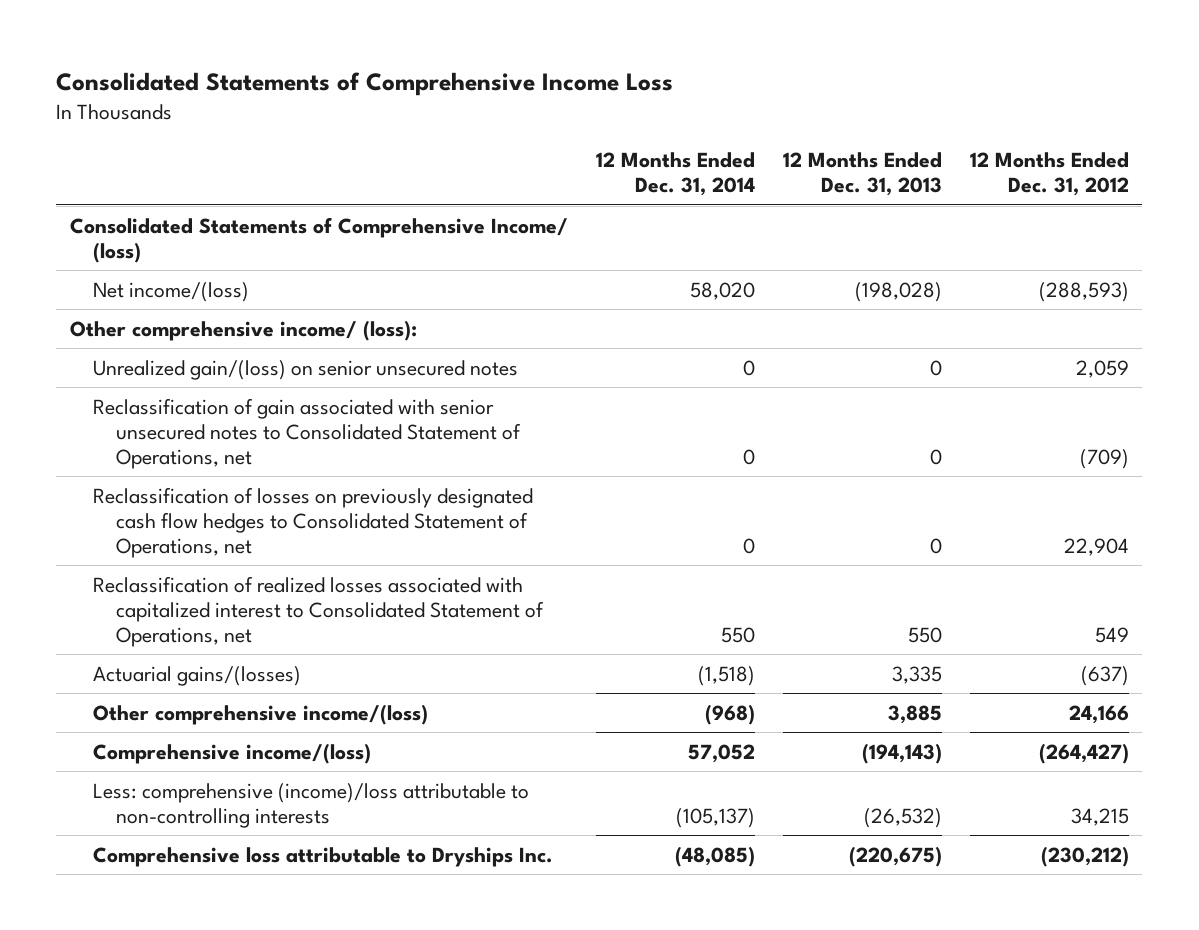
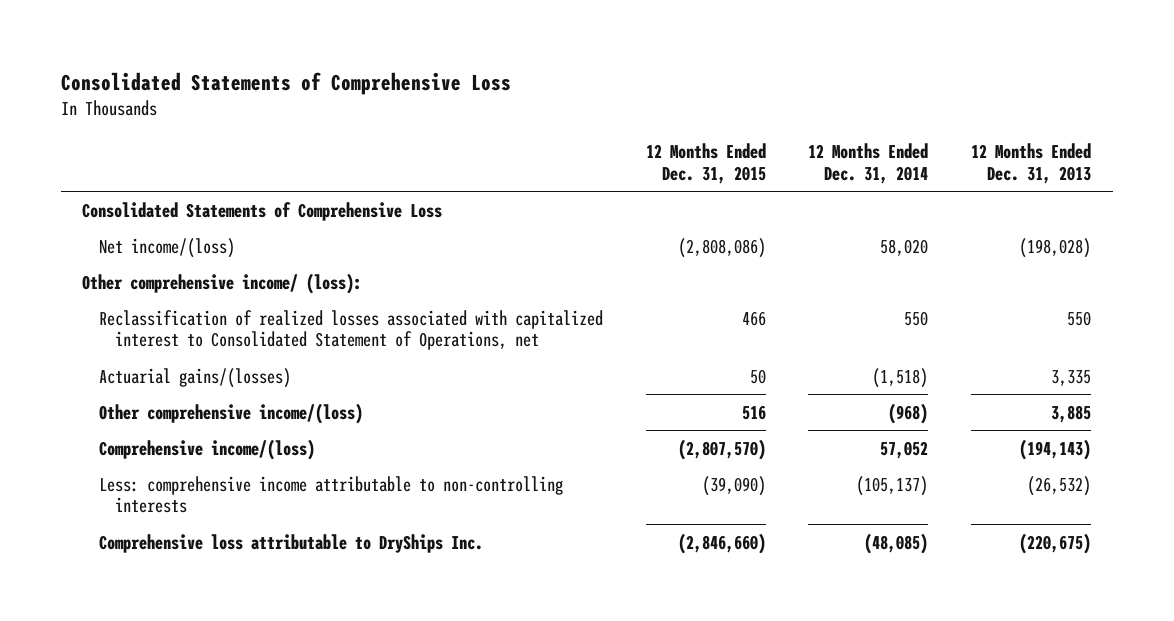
- Consolidated Statements of Comprehensive Income Loss
+ Consolidated Statements of Comprehensive Loss
- | 12 Months Ended Dec. 31, 2014 | 12 Months Ended Dec. 31, 2013 | 12 Months Ended Dec. 31, 2012
+ | 12 Months Ended Dec. 31, 2015 | 12 Months Ended Dec. 31, 2014 | 12 Months Ended Dec. 31, 2013
- Consolidated Statements of Comprehensive Income/ (loss)
+ Consolidated Statements of Comprehensive Loss
- Unrealized gain/(loss) on senior unsecured notes | 0 | 0 | 2,059
- Reclassification of gain associated with senior unsecured notes to Consolidated Statement of Operations, net | 0 | 0 | (709)
- Reclassification of losses on previously designated cash flow hedges to Consolidated Statement of Operations, net | 0 | 0 | 22,904
- Less: comprehensive (income)/loss attributable to non-controlling interests | (105,137) | (26,532) | 34,215
- Comprehensive loss attributable to Dryships Inc. | (48,085) | (220,675) | (230,212)
+ Less: comprehensive income attributable to non-controlling interests | (39,090) | (105,137) | (26,532)
+ Comprehensive loss attributable to DryShips Inc. | (2,846,660) | (48,085) | (220,675)

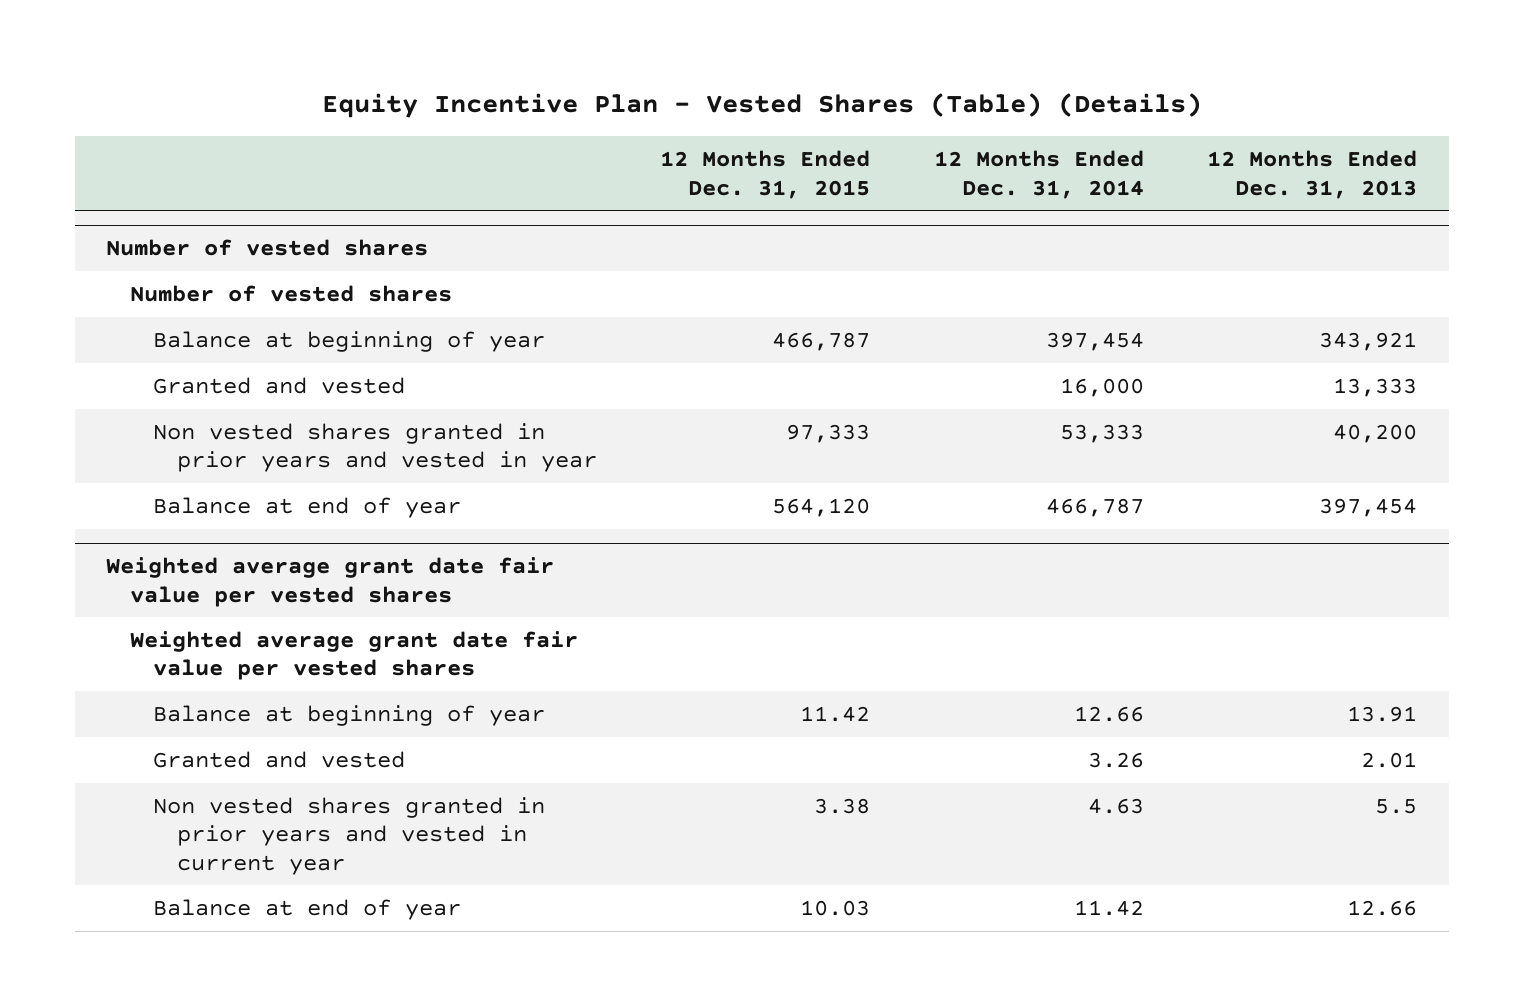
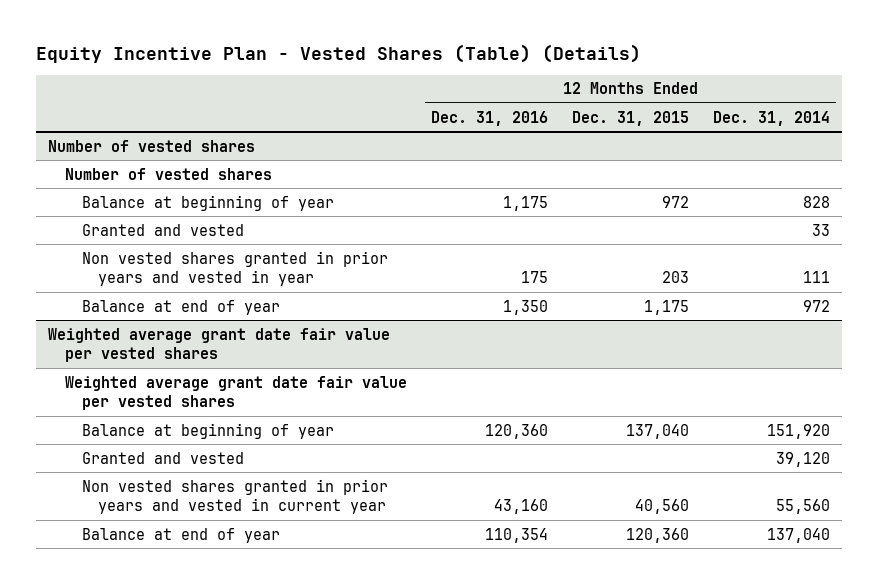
- | 12 Months Ended Dec. 31, 2015 | 12 Months Ended Dec. 31, 2014 | 12 Months Ended Dec. 31, 2013
+ | 12 Months Ended Dec. 31, 2016 | 12 Months Ended Dec. 31, 2015 | 12 Months Ended Dec. 31, 2014
@ Number of vested shares
- Balance at beginning of year | 466,787 | 397,454 | 343,921
- Granted and vested | | 16,000 | 13,333
- Non vested shares granted in prior years and vested in year | 97,333 | 53,333 | 40,200
- Balance at end of year | 564,120 | 466,787 | 397,454
+ Balance at beginning of year | 1,175 | 972 | 828
+ Granted and vested | | | 33
+ Non vested shares granted in prior years and vested in year | 175 | 203 | 111
+ Balance at end of year | 1,350 | 1,175 | 972
@ Weighted average grant date fair value per vested shares
- Balance at beginning of year | 11.42 | 12.66 | 13.91
- Granted and vested | | 3.26 | 2.01
- Non vested shares granted in prior years and vested in current year | 3.38 | 4.63 | 5.5
- Balance at end of year | 10.03 | 11.42 | 12.66
+ Balance at beginning of year | 120,360 | 137,040 | 151,920
+ Granted and vested | | | 39,120
+ Non vested shares granted in prior years and vested in current year | 43,160 | 40,560 | 55,560
+ Balance at end of year | 110,354 | 120,360 | 137,040

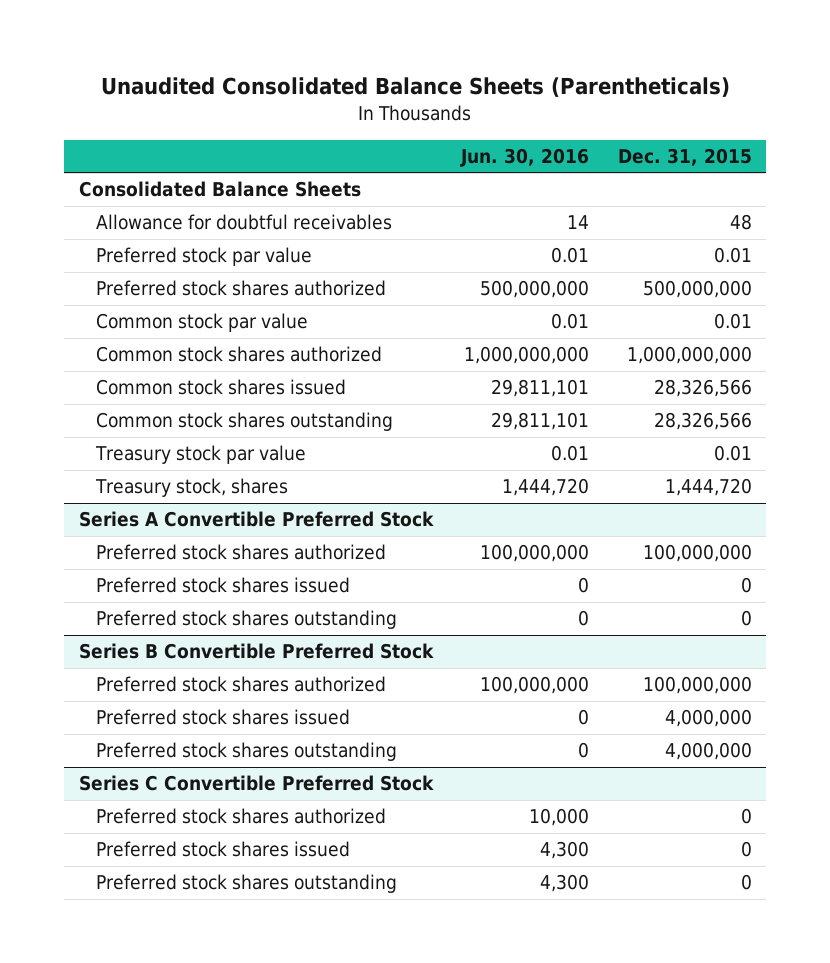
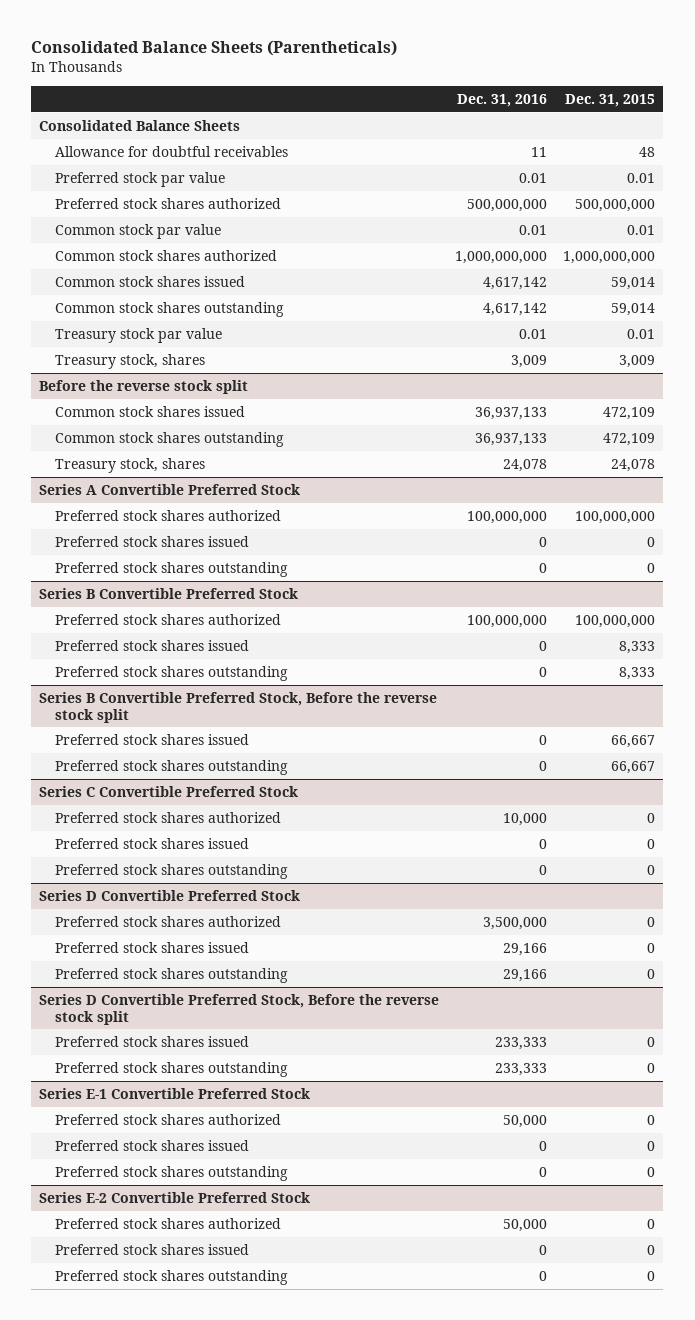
- Unaudited Consolidated Balance Sheets (Parentheticals)
+ Consolidated Balance Sheets (Parentheticals)
- | Jun. 30, 2016 | Dec. 31, 2015
+ | Dec. 31, 2016 | Dec. 31, 2015
- Common stock shares issued | 29,811,101 | 28,326,566
- Common stock shares outstanding | 29,811,101 | 28,326,566
+ Common stock shares issued | 4,617,142 | 59,014
+ Common stock shares outstanding | 4,617,142 | 59,014
- Treasury stock, shares | 1,444,720 | 1,444,720
+ Treasury stock, shares | 3,009 | 3,009
+ Before the reverse stock split
+ Common stock shares issued | 36,937,133 | 472,109
+ Common stock shares outstanding | 36,937,133 | 472,109
+ Treasury stock, shares | 24,078 | 24,078
@ Series B Convertible Preferred Stock
- Preferred stock shares issued | 0 | 4,000,000
- Preferred stock shares outstanding | 0 | 4,000,000
+ Preferred stock shares issued | 0 | 8,333
+ Preferred stock shares outstanding | 0 | 8,333
+ Series B Convertible Preferred Stock, Before the reverse stock split
+ Preferred stock shares issued | 0 | 66,667
+ Preferred stock shares outstanding | 0 | 66,667
+ Series D Convertible Preferred Stock
+ Preferred stock shares authorized | 3,500,000 | 0
+ Preferred stock shares issued | 29,166 | 0
+ Preferred stock shares outstanding | 29,166 | 0
+ Series D Convertible Preferred Stock, Before the reverse stock split
+ Preferred stock shares issued | 233,333 | 0
+ Preferred stock shares outstanding | 233,333 | 0
+ Series E-1 Convertible Preferred Stock
+ Preferred stock shares authorized | 50,000 | 0
+ Preferred stock shares issued | 0 | 0
+ Preferred stock shares outstanding | 0 | 0
+ Series E-2 Convertible Preferred Stock
+ Preferred stock shares authorized | 50,000 | 0
+ Preferred stock shares issued | 0 | 0
+ Preferred stock shares outstanding | 0 | 0

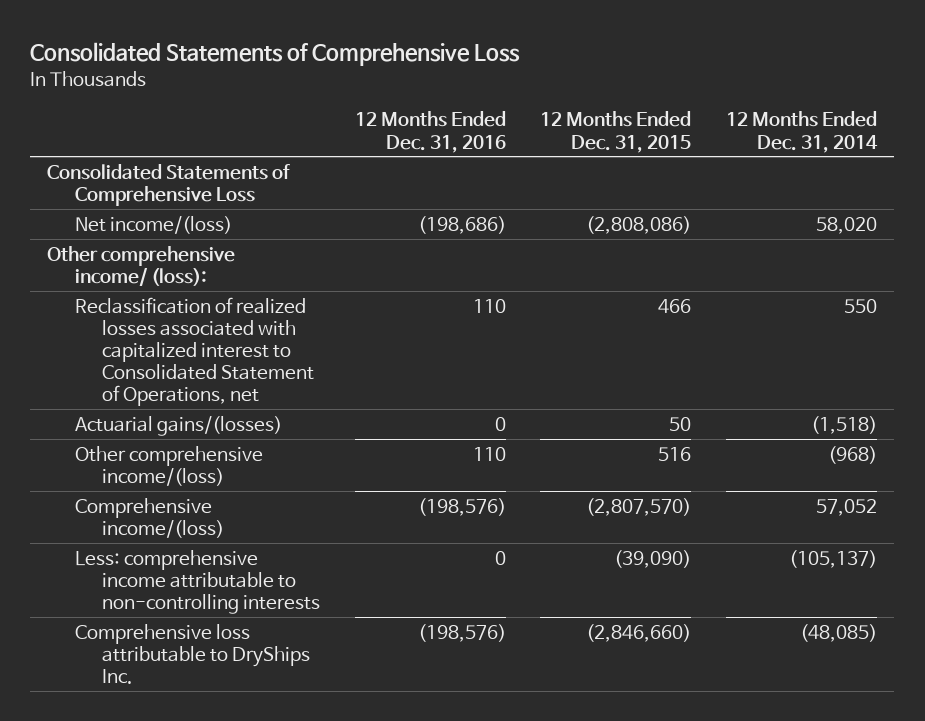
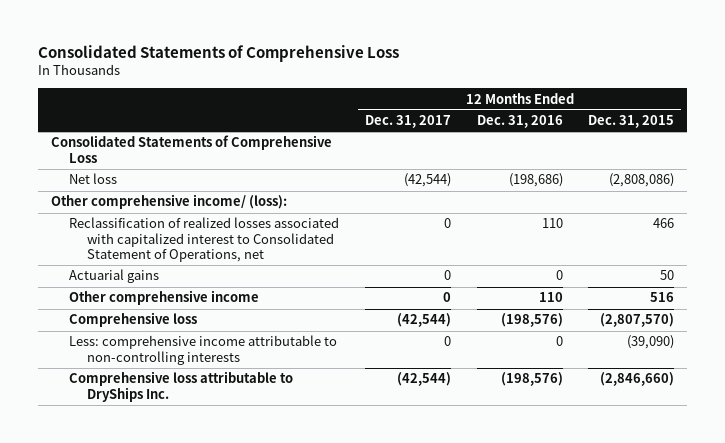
- | 12 Months Ended Dec. 31, 2016 | 12 Months Ended Dec. 31, 2015 | 12 Months Ended Dec. 31, 2014
+ | 12 Months Ended Dec. 31, 2017 | 12 Months Ended Dec. 31, 2016 | 12 Months Ended Dec. 31, 2015
- Net income/(loss) | (198,686) | (2,808,086) | 58,020
+ Net loss | (42,544) | (198,686) | (2,808,086)
- Actuarial gains/(losses) | 0 | 50 | (1,518)
- Other comprehensive income/(loss) | 110 | 516 | (968)
- Comprehensive income/(loss) | (198,576) | (2,807,570) | 57,052
+ Actuarial gains | 0 | 0 | 50
+ Other comprehensive income | 0 | 110 | 516
+ Comprehensive loss | (42,544) | (198,576) | (2,807,570)

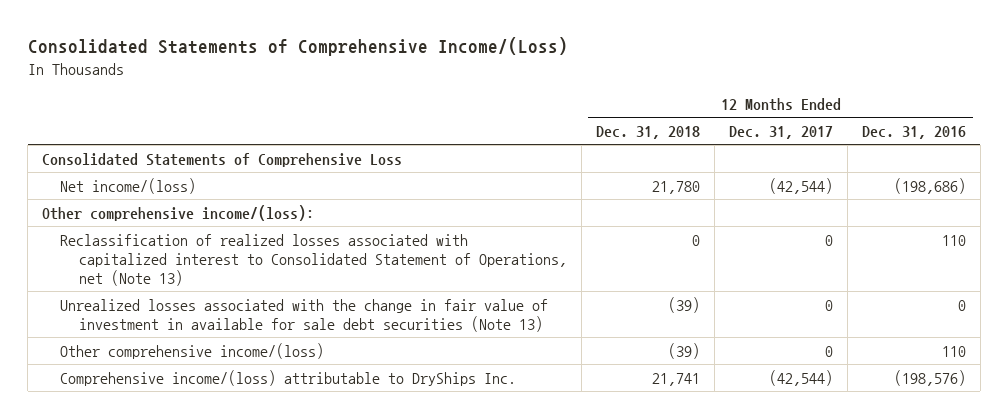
- Consolidated Statements of Comprehensive Loss
+ Consolidated Statements of Comprehensive Income/(Loss)
- | 12 Months Ended Dec. 31, 2017 | 12 Months Ended Dec. 31, 2016 | 12 Months Ended Dec. 31, 2015
+ | 12 Months Ended Dec. 31, 2018 | 12 Months Ended Dec. 31, 2017 | 12 Months Ended Dec. 31, 2016
- Net loss | (42,544) | (198,686) | (2,808,086)
- Other comprehensive income/ (loss):
- Reclassification of realized losses associated with capitalized interest to Consolidated Statement of Operations, net | 0 | 110 | 466
- Actuarial gains | 0 | 0 | 50
- Other comprehensive income | 0 | 110 | 516
- Comprehensive loss | (42,544) | (198,576) | (2,807,570)
- Less: comprehensive income attributable to non-controlling interests | 0 | 0 | (39,090)
- Comprehensive loss attributable to DryShips Inc. | (42,544) | (198,576) | (2,846,660)
+ Net income/(loss) | 21,780 | (42,544) | (198,686)
+ Other comprehensive income/(loss):
+ Reclassification of realized losses associated with capitalized interest to Consolidated Statement of Operations, net (Note 13) | 0 | 0 | 110
+ Unrealized losses associated with the change in fair value of investment in available for sale debt securities (Note 13) | (39) | 0 | 0
+ Other comprehensive income/(loss) | (39) | 0 | 110
+ Comprehensive income/(loss) attributable to DryShips Inc. | 21,741 | (42,544) | (198,576)

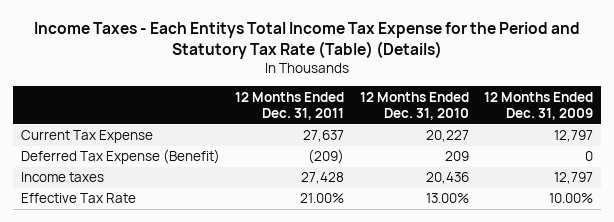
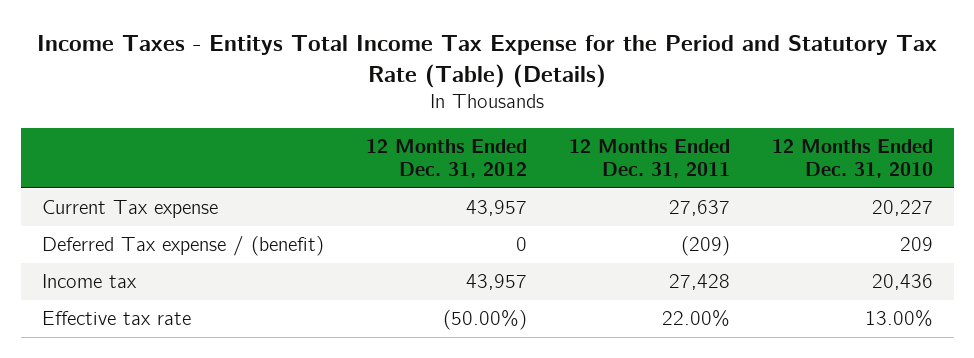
- Income Taxes - Each Entitys Total Income Tax Expense for the Period and Statutory Tax Rate (Table) (Details)
+ Income Taxes - Entitys Total Income Tax Expense for the Period and Statutory Tax Rate (Table) (Details)
- | 12 Months Ended Dec. 31, 2011 | 12 Months Ended Dec. 31, 2010 | 12 Months Ended Dec. 31, 2009
+ | 12 Months Ended Dec. 31, 2012 | 12 Months Ended Dec. 31, 2011 | 12 Months Ended Dec. 31, 2010
- Current Tax Expense | 27,637 | 20,227 | 12,797
- Deferred Tax Expense (Benefit) | (209) | 209 | 0
- Income taxes | 27,428 | 20,436 | 12,797
- Effective Tax Rate | 21.00% | 13.00% | 10.00%
+ Current Tax expense | 43,957 | 27,637 | 20,227
+ Deferred Tax expense / (benefit) | 0 | (209) | 209
+ Income tax | 43,957 | 27,428 | 20,436
+ Effective tax rate | (50.00%) | 22.00% | 13.00%

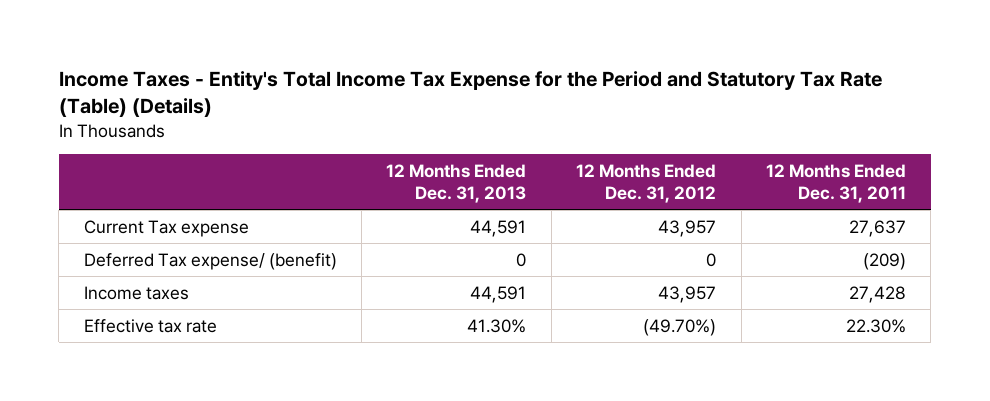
- Income Taxes - Entitys Total Income Tax Expense for the Period and Statutory Tax Rate (Table) (Details)
+ Income Taxes - Entity's Total Income Tax Expense for the Period and Statutory Tax Rate (Table) (Details)
- | 12 Months Ended Dec. 31, 2012 | 12 Months Ended Dec. 31, 2011 | 12 Months Ended Dec. 31, 2010
+ | 12 Months Ended Dec. 31, 2013 | 12 Months Ended Dec. 31, 2012 | 12 Months Ended Dec. 31, 2011
- Deferred Tax expense / (benefit) | 0 | (209) | 209
- Income tax | 43,957 | 27,428 | 20,436
- Effective tax rate | (50.00%) | 22.00% | 13.00%
+ Deferred Tax expense/ (benefit) | 0 | 0 | (209)
+ Income taxes | 44,591 | 43,957 | 27,428
+ Effective tax rate | 41.30% | (49.70%) | 22.30%

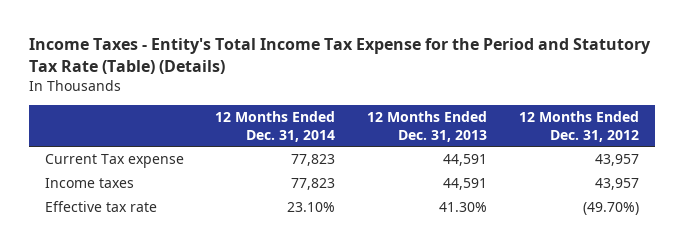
- | 12 Months Ended Dec. 31, 2013 | 12 Months Ended Dec. 31, 2012 | 12 Months Ended Dec. 31, 2011
+ | 12 Months Ended Dec. 31, 2014 | 12 Months Ended Dec. 31, 2013 | 12 Months Ended Dec. 31, 2012
- Deferred Tax expense/ (benefit) | 0 | 0 | (209)

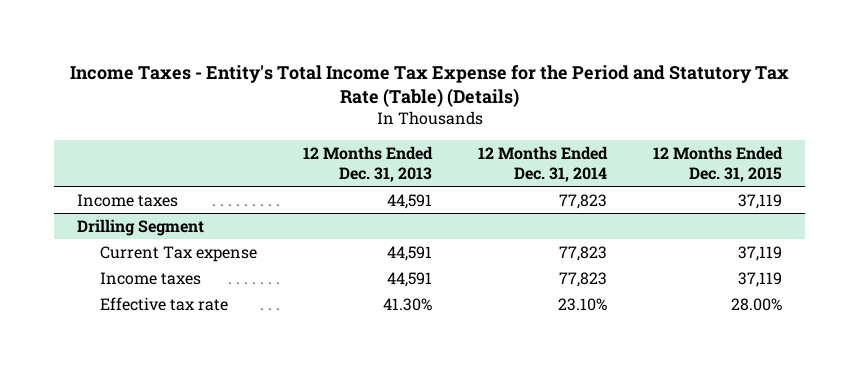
- | 12 Months Ended Dec. 31, 2014 | 12 Months Ended Dec. 31, 2013 | 12 Months Ended Dec. 31, 2012
+ | 12 Months Ended Dec. 31, 2013 | 12 Months Ended Dec. 31, 2014 | 12 Months Ended Dec. 31, 2015
+ Income taxes | 44,591 | 77,823 | 37,119
+ Drilling Segment

